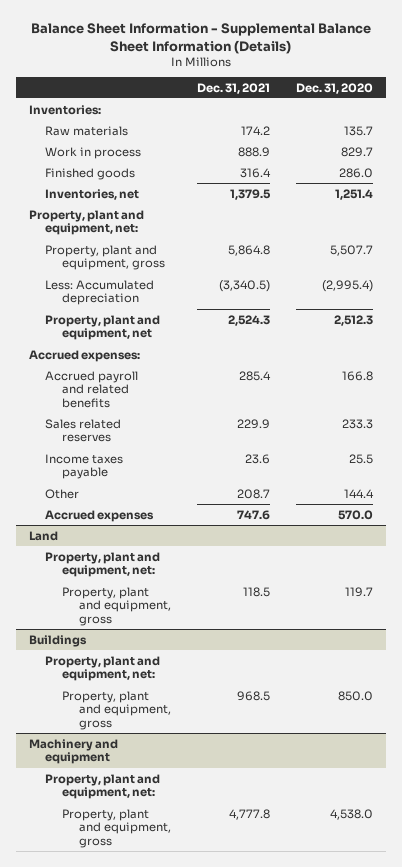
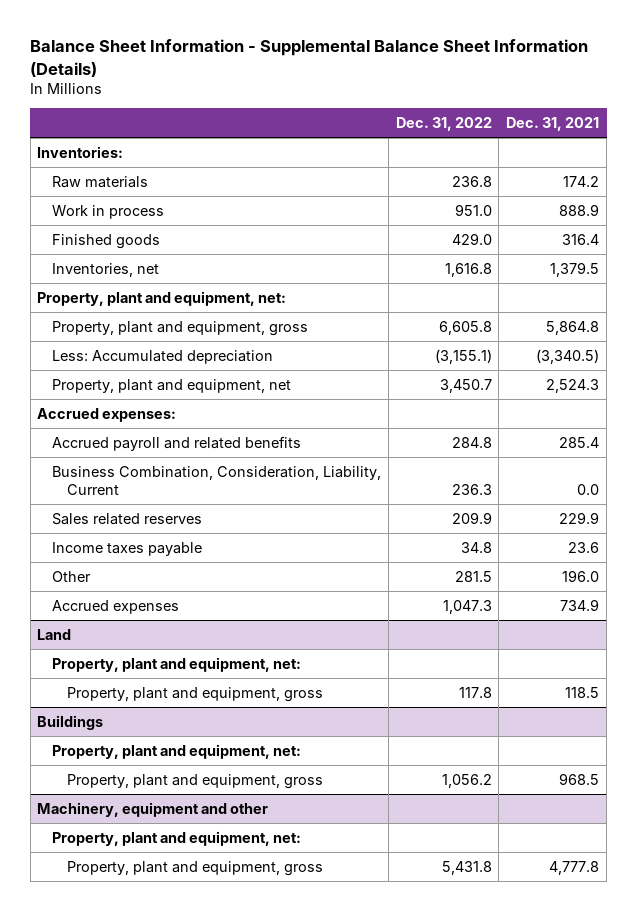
- | Dec. 31, 2021 | Dec. 31, 2020
+ | Dec. 31, 2022 | Dec. 31, 2021
+ Business Combination, Consideration, Liability, Current | 236.3 | 0.0
- Other | 208.7 | 144.4
- Accrued expenses | 747.6 | 570.0
+ Other | 281.5 | 196.0
+ Accrued expenses | 1,047.3 | 734.9
- Machinery and equipment
+ Machinery, equipment and other

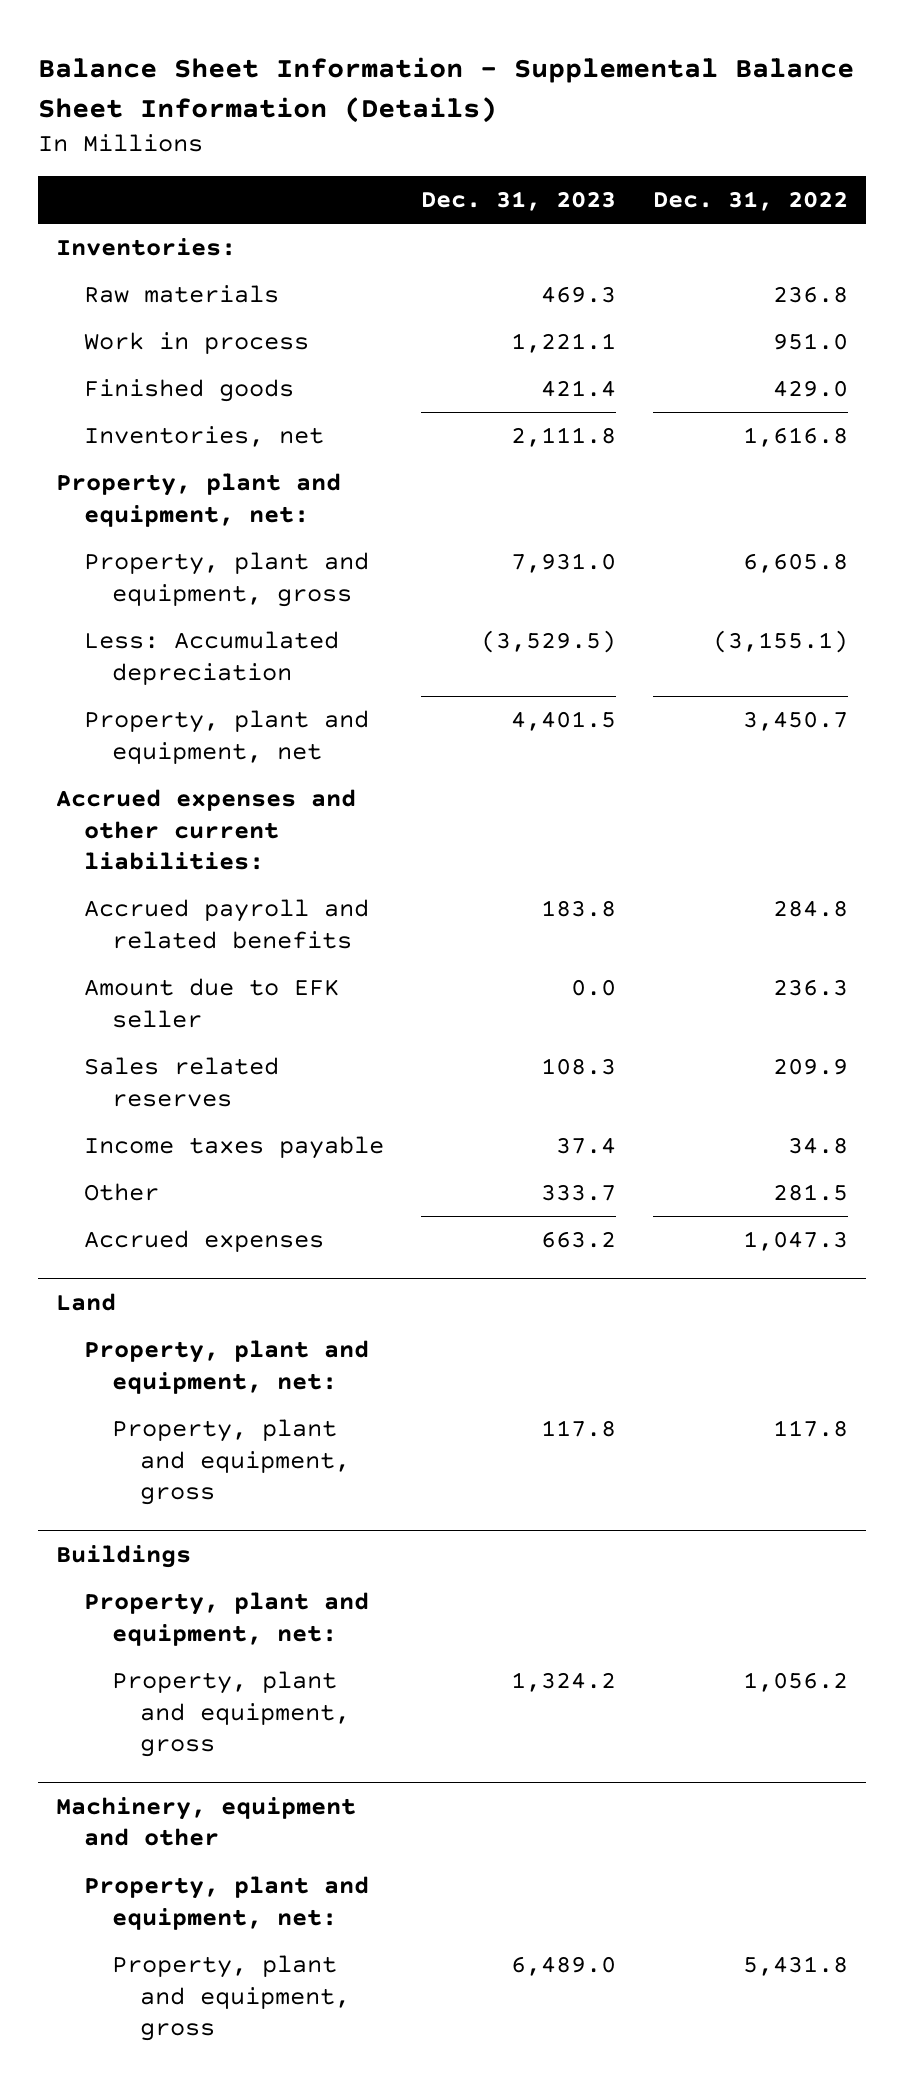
- | Dec. 31, 2022 | Dec. 31, 2021
+ | Dec. 31, 2023 | Dec. 31, 2022
- Accrued expenses:
+ Accrued expenses and other current liabilities:
- Business Combination, Consideration, Liability, Current | 236.3 | 0.0
+ Amount due to EFK seller | 0.0 | 236.3

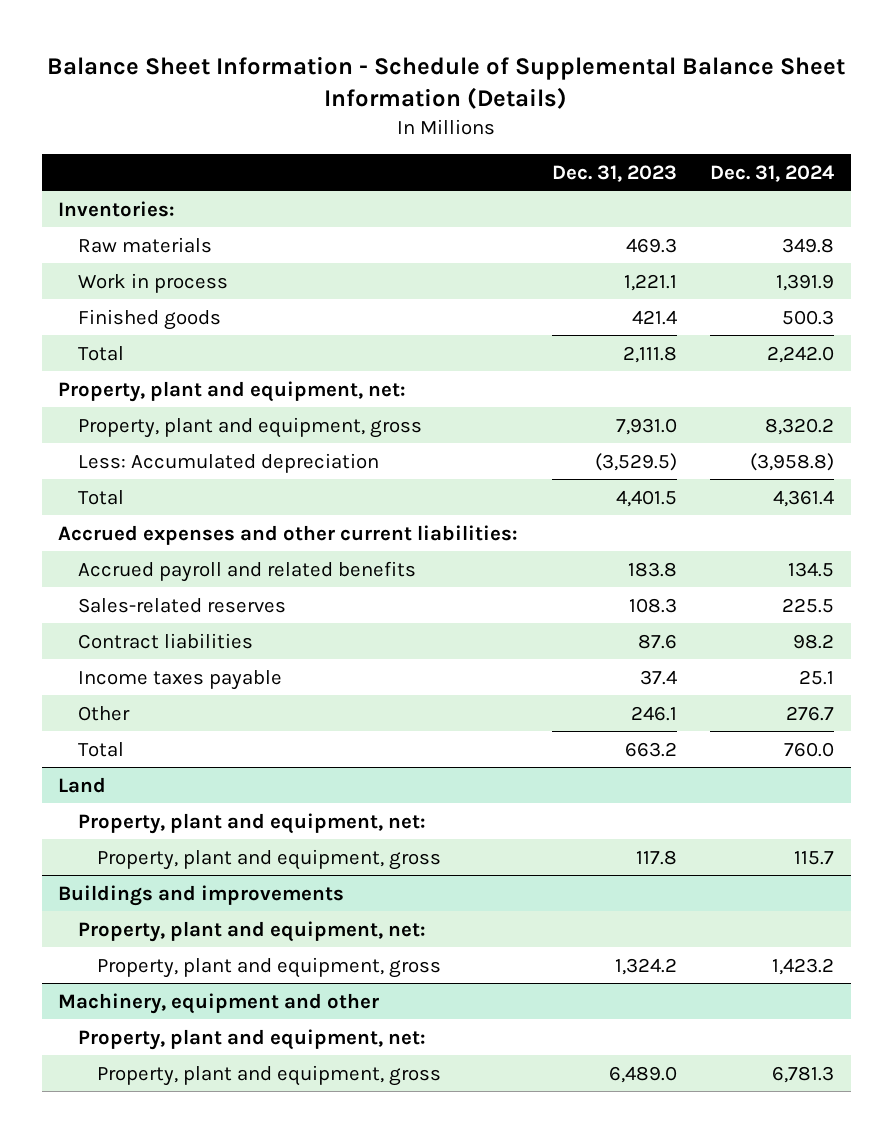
- Balance Sheet Information - Supplemental Balance Sheet Information (Details)
+ Balance Sheet Information - Schedule of Supplemental Balance Sheet Information (Details)
- | Dec. 31, 2023 | Dec. 31, 2022
+ | Dec. 31, 2023 | Dec. 31, 2024
- Inventories, net | 2,111.8 | 1,616.8
+ Total | 2,111.8 | 2,242.0
- Property, plant and equipment, net | 4,401.5 | 3,450.7
+ Total | 4,401.5 | 4,361.4
- Amount due to EFK seller | 0.0 | 236.3
- Sales related reserves | 108.3 | 209.9
+ Sales-related reserves | 108.3 | 225.5
+ Contract liabilities | 87.6 | 98.2
- Other | 333.7 | 281.5
- Accrued expenses | 663.2 | 1,047.3
+ Other | 246.1 | 276.7
+ Total | 663.2 | 760.0
- Buildings
+ Buildings and improvements

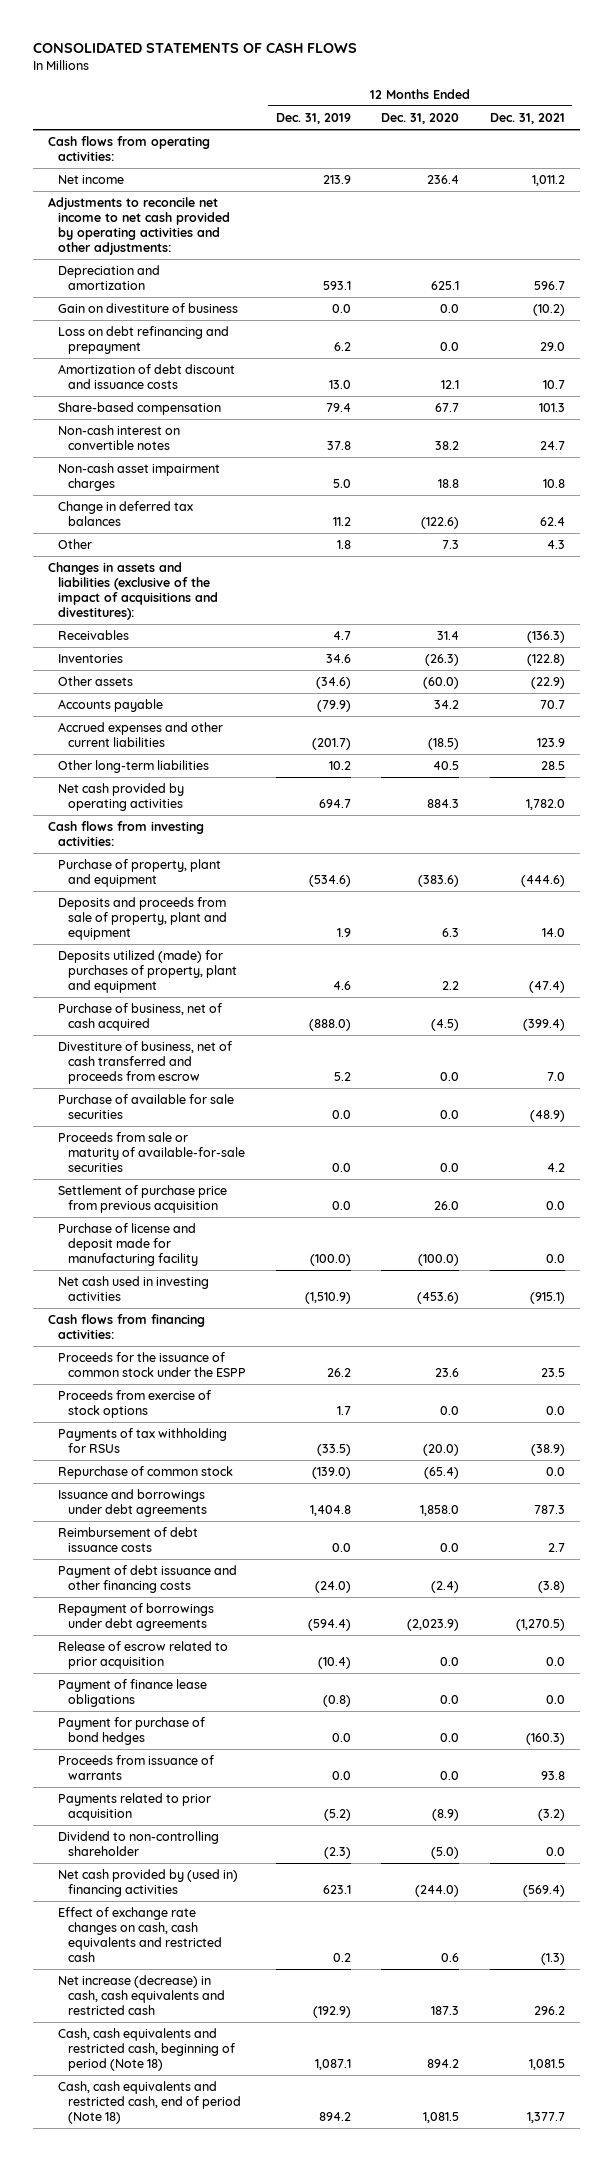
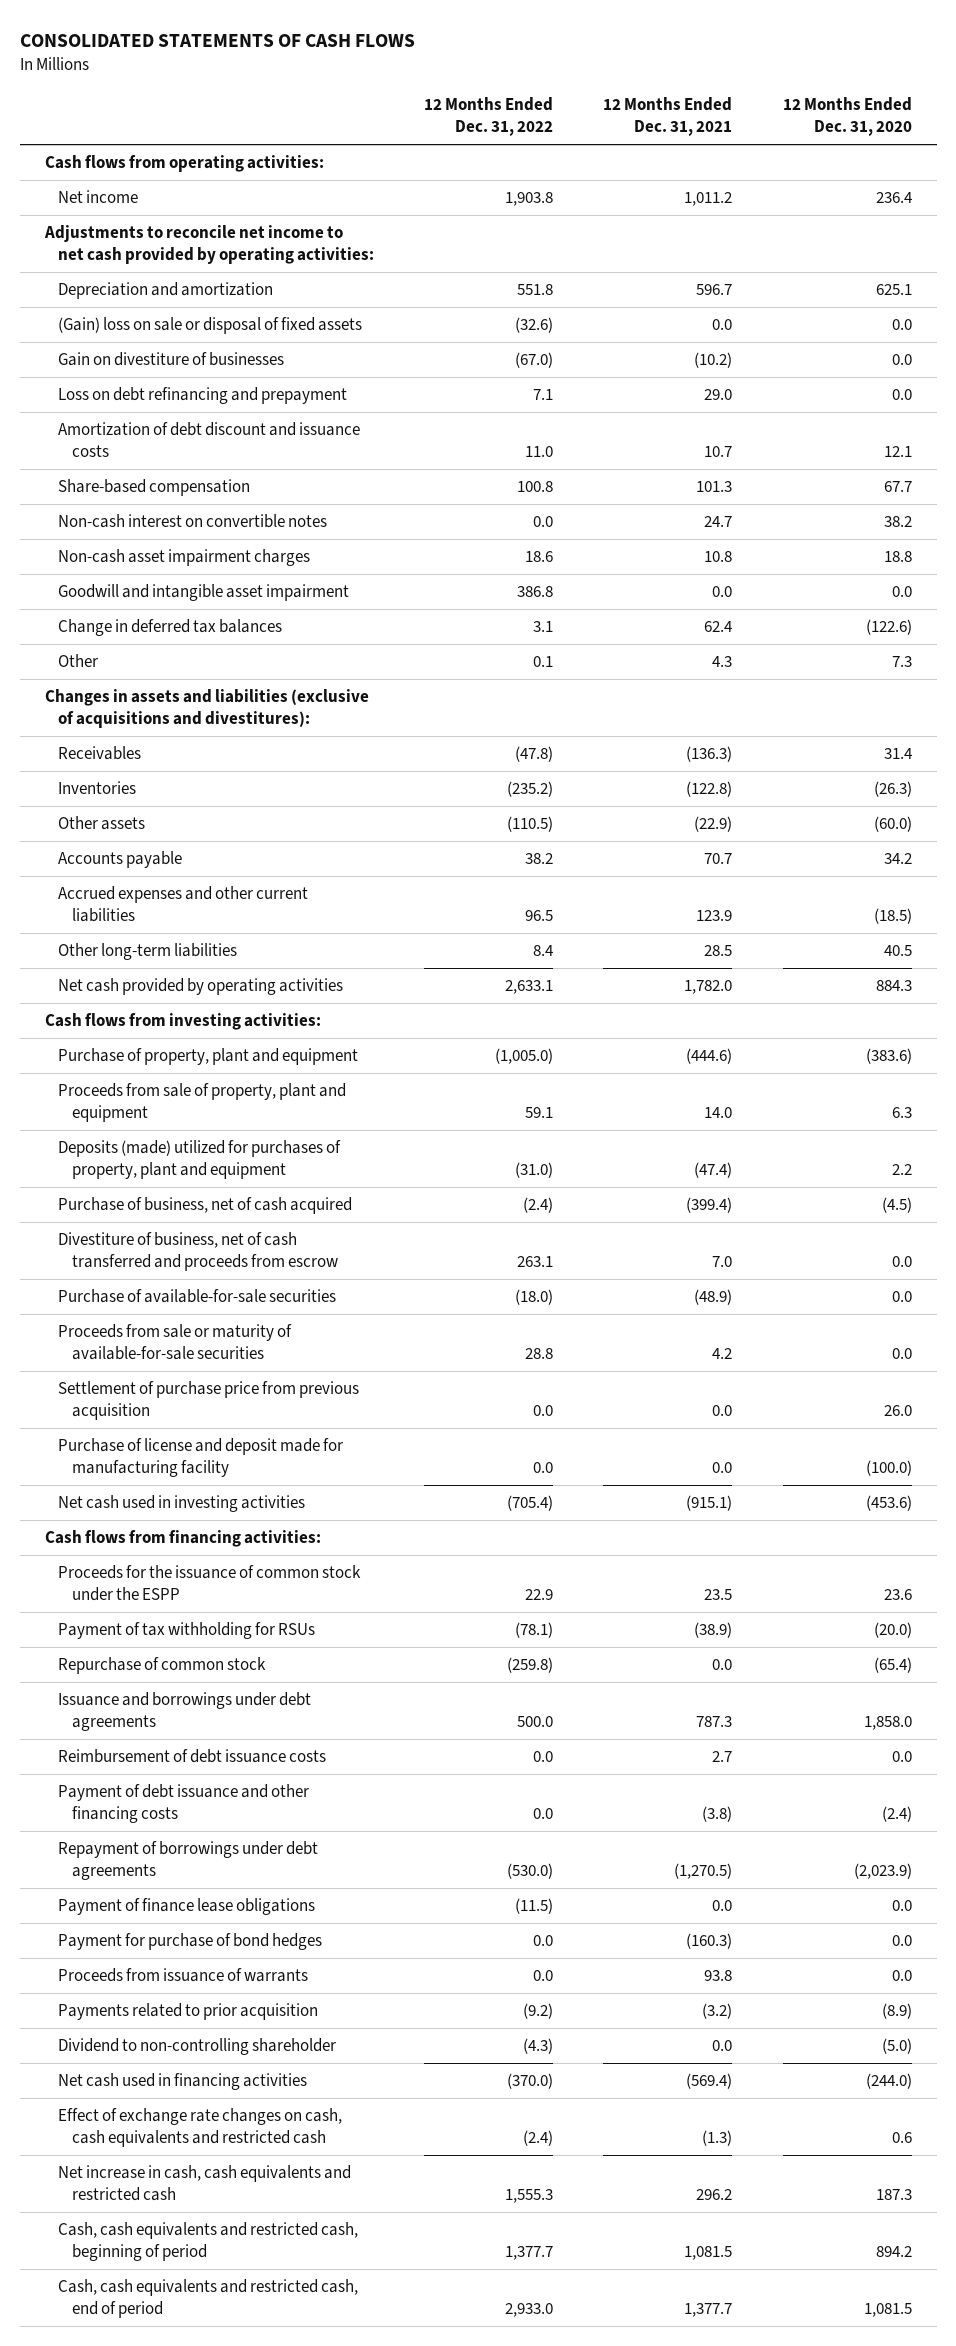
- | 12 Months Ended Dec. 31, 2019 | 12 Months Ended Dec. 31, 2020 | 12 Months Ended Dec. 31, 2021
+ | 12 Months Ended Dec. 31, 2022 | 12 Months Ended Dec. 31, 2021 | 12 Months Ended Dec. 31, 2020
- Adjustments to reconcile net income to net cash provided by operating activities and other adjustments:
+ Adjustments to reconcile net income to net cash provided by operating activities:
- Gain on divestiture of business | 0.0 | 0.0 | (10.2)
+ (Gain) loss on sale or disposal of fixed assets | (32.6) | 0.0 | 0.0
+ Gain on divestiture of businesses | (67.0) | (10.2) | 0.0
+ Goodwill and intangible asset impairment | 386.8 | 0.0 | 0.0
- Changes in assets and liabilities (exclusive of the impact of acquisitions and divestitures):
+ Changes in assets and liabilities (exclusive of acquisitions and divestitures):
- Deposits and proceeds from sale of property, plant and equipment | 1.9 | 6.3 | 14.0
- Deposits utilized (made) for purchases of property, plant and equipment | 4.6 | 2.2 | (47.4)
+ Proceeds from sale of property, plant and equipment | 59.1 | 14.0 | 6.3
+ Deposits (made) utilized for purchases of property, plant and equipment | (31.0) | (47.4) | 2.2
- Purchase of available for sale securities | 0.0 | 0.0 | (48.9)
+ Purchase of available-for-sale securities | (18.0) | (48.9) | 0.0
- Proceeds from exercise of stock options | 1.7 | 0.0 | 0.0
- Payments of tax withholding for RSUs | (33.5) | (20.0) | (38.9)
+ Payment of tax withholding for RSUs | (78.1) | (38.9) | (20.0)
- Release of escrow related to prior acquisition | (10.4) | 0.0 | 0.0
- Net cash provided by (used in) financing activities | 623.1 | (244.0) | (569.4)
+ Net cash used in financing activities | (370.0) | (569.4) | (244.0)
- Net increase (decrease) in cash, cash equivalents and restricted cash | (192.9) | 187.3 | 296.2
- Cash, cash equivalents and restricted cash, beginning of period (Note 18) | 1,087.1 | 894.2 | 1,081.5
- Cash, cash equivalents and restricted cash, end of period (Note 18) | 894.2 | 1,081.5 | 1,377.7
+ Net increase in cash, cash equivalents and restricted cash | 1,555.3 | 296.2 | 187.3
+ Cash, cash equivalents and restricted cash, beginning of period | 1,377.7 | 1,081.5 | 894.2
+ Cash, cash equivalents and restricted cash, end of period | 2,933.0 | 1,377.7 | 1,081.5

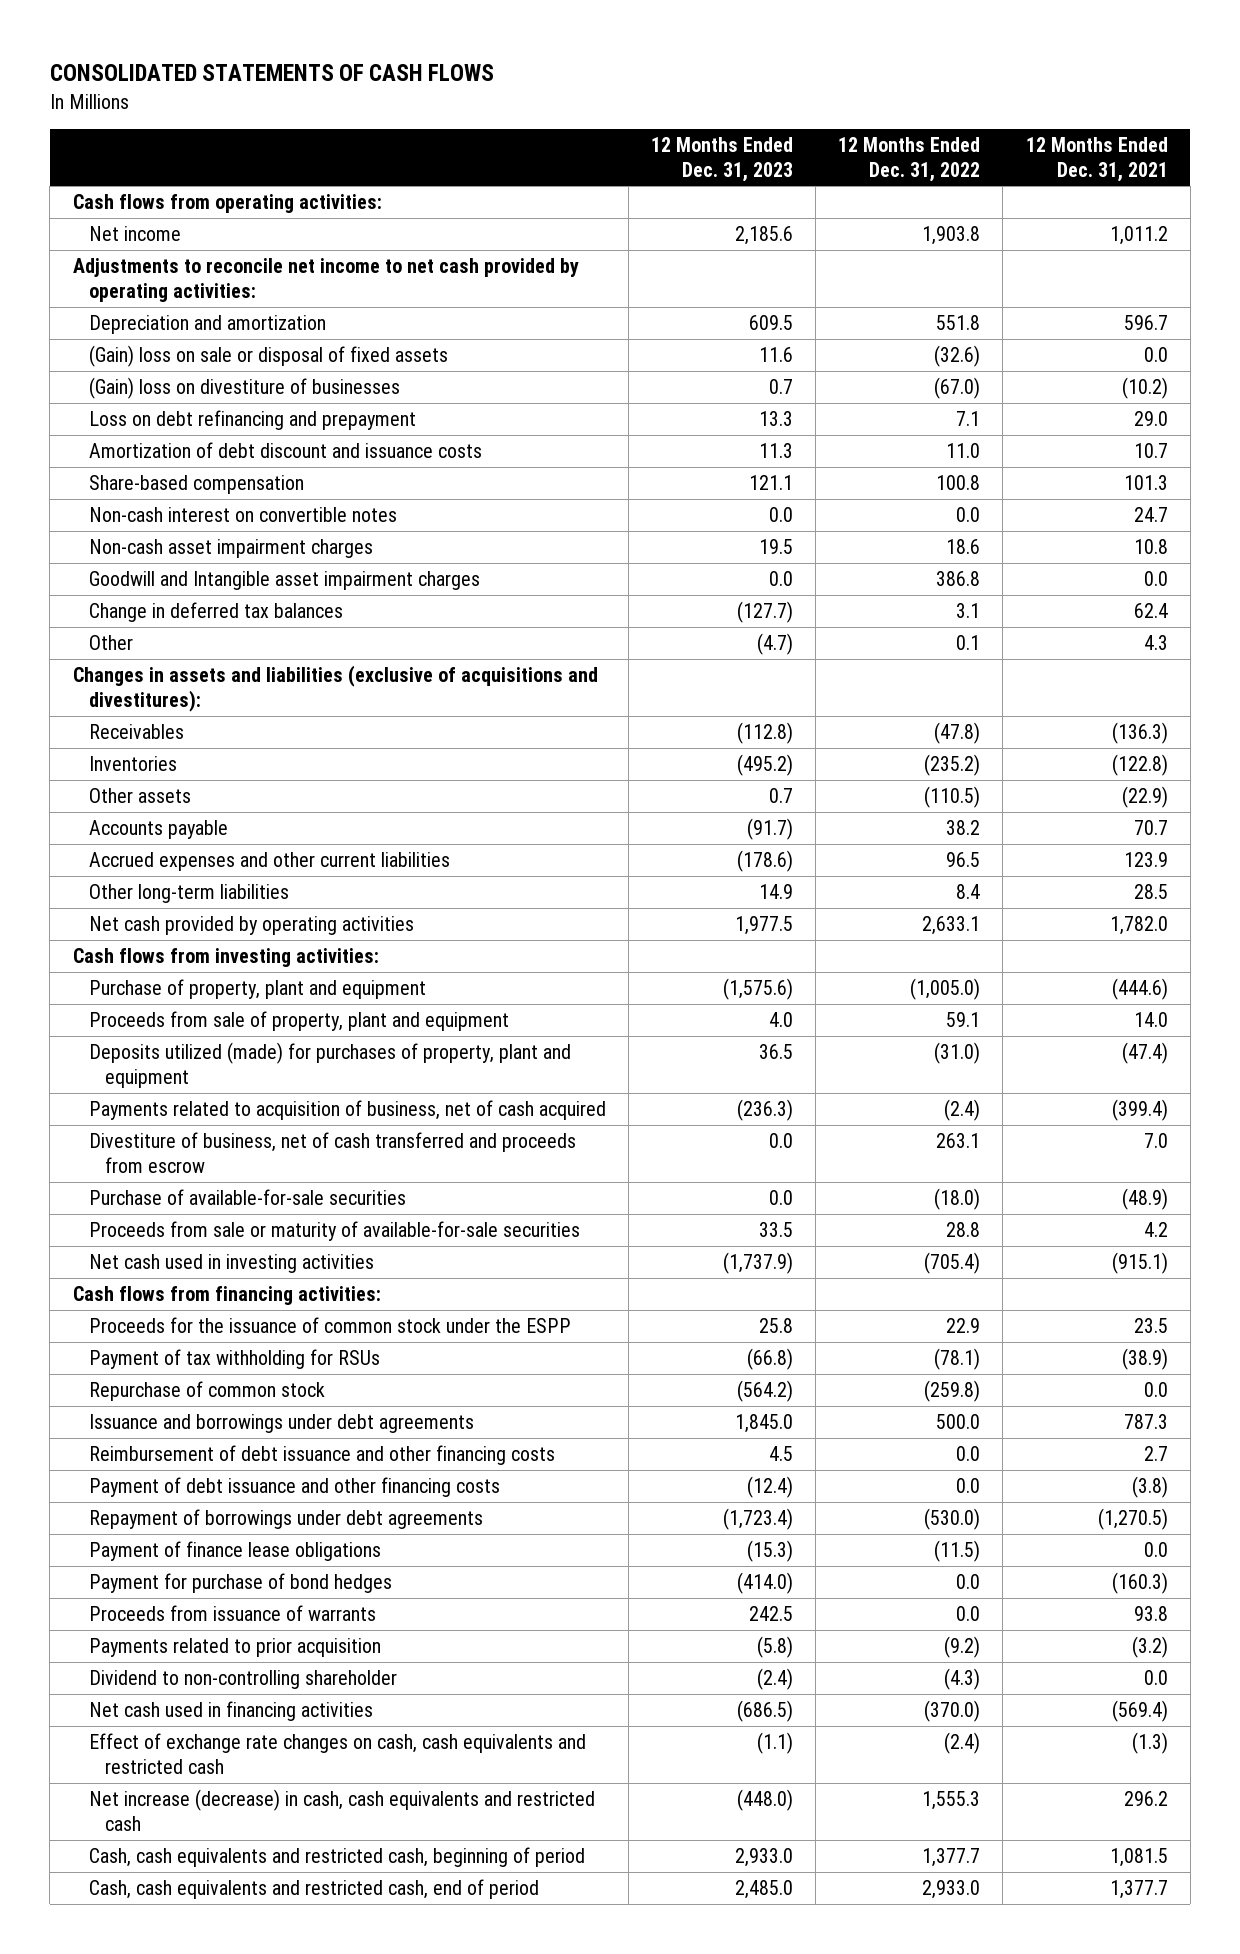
- | 12 Months Ended Dec. 31, 2022 | 12 Months Ended Dec. 31, 2021 | 12 Months Ended Dec. 31, 2020
+ | 12 Months Ended Dec. 31, 2023 | 12 Months Ended Dec. 31, 2022 | 12 Months Ended Dec. 31, 2021
- Gain on divestiture of businesses | (67.0) | (10.2) | 0.0
+ (Gain) loss on divestiture of businesses | 0.7 | (67.0) | (10.2)
- Goodwill and intangible asset impairment | 386.8 | 0.0 | 0.0
+ Goodwill and Intangible asset impairment charges | 0.0 | 386.8 | 0.0
- Deposits (made) utilized for purchases of property, plant and equipment | (31.0) | (47.4) | 2.2
- Purchase of business, net of cash acquired | (2.4) | (399.4) | (4.5)
+ Deposits utilized (made) for purchases of property, plant and equipment | 36.5 | (31.0) | (47.4)
+ Payments related to acquisition of business, net of cash acquired | (236.3) | (2.4) | (399.4)
- Settlement of purchase price from previous acquisition | 0.0 | 0.0 | 26.0
- Purchase of license and deposit made for manufacturing facility | 0.0 | 0.0 | (100.0)
- Reimbursement of debt issuance costs | 0.0 | 2.7 | 0.0
+ Reimbursement of debt issuance and other financing costs | 4.5 | 0.0 | 2.7
- Net increase in cash, cash equivalents and restricted cash | 1,555.3 | 296.2 | 187.3
+ Net increase (decrease) in cash, cash equivalents and restricted cash | (448.0) | 1,555.3 | 296.2

